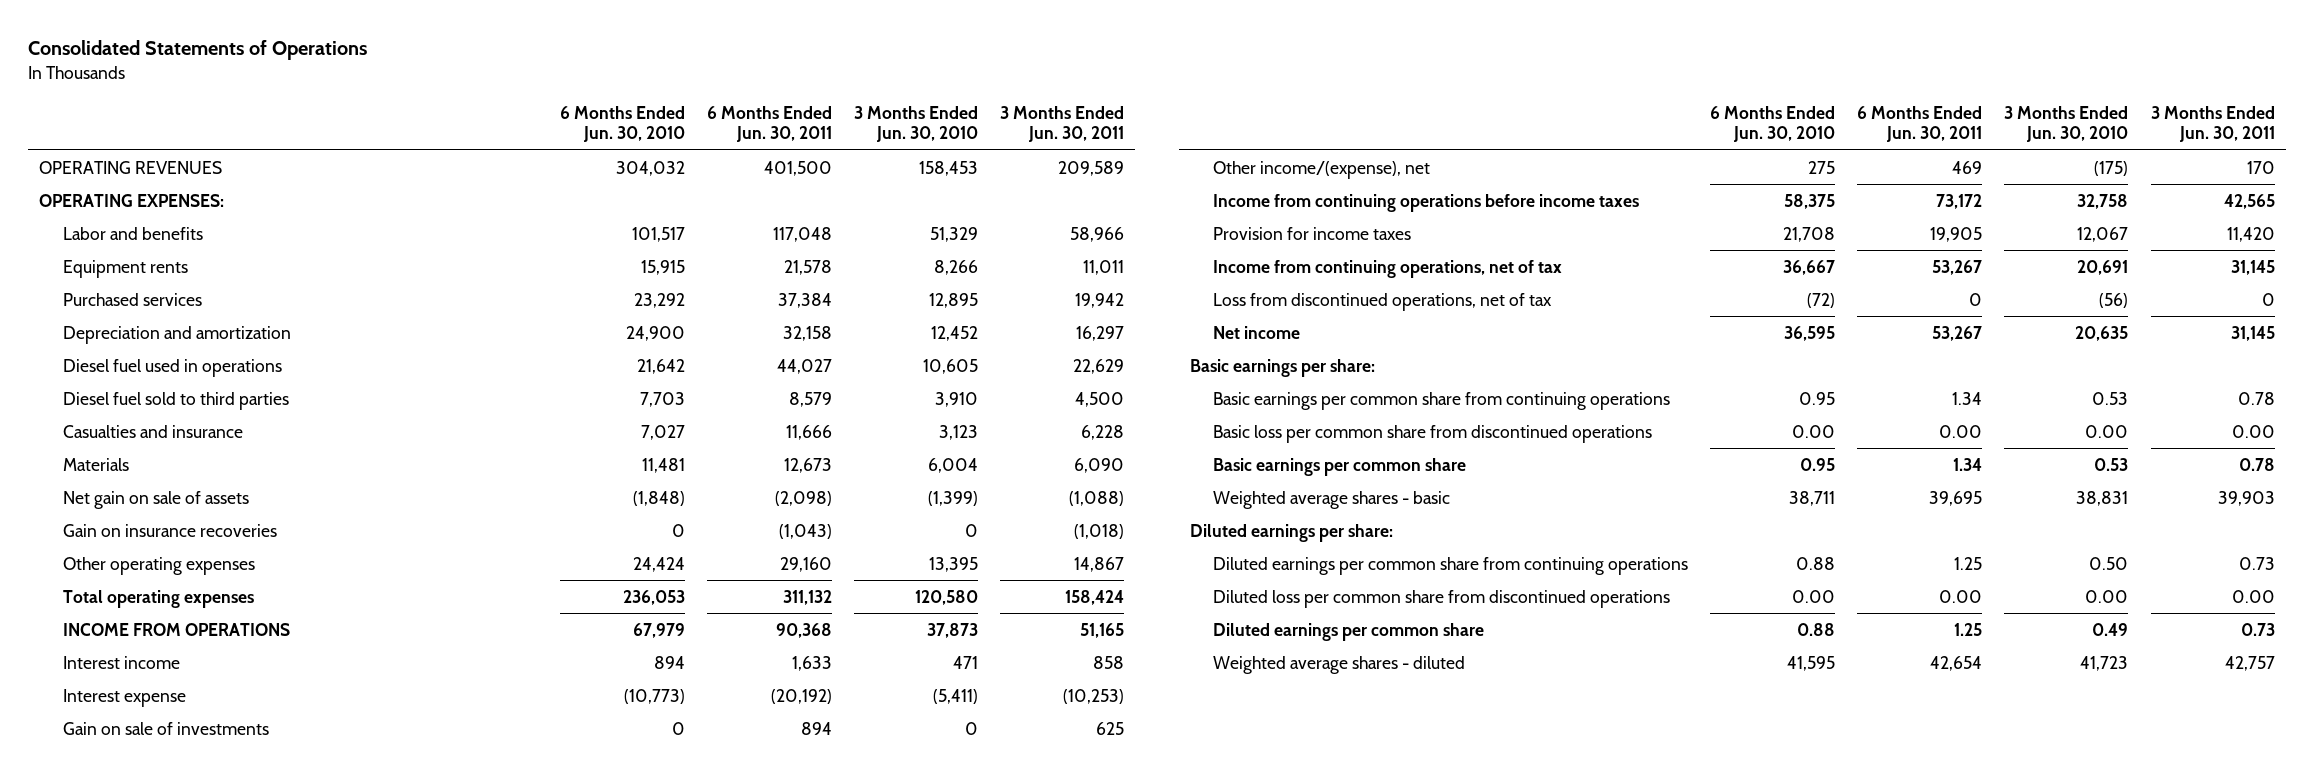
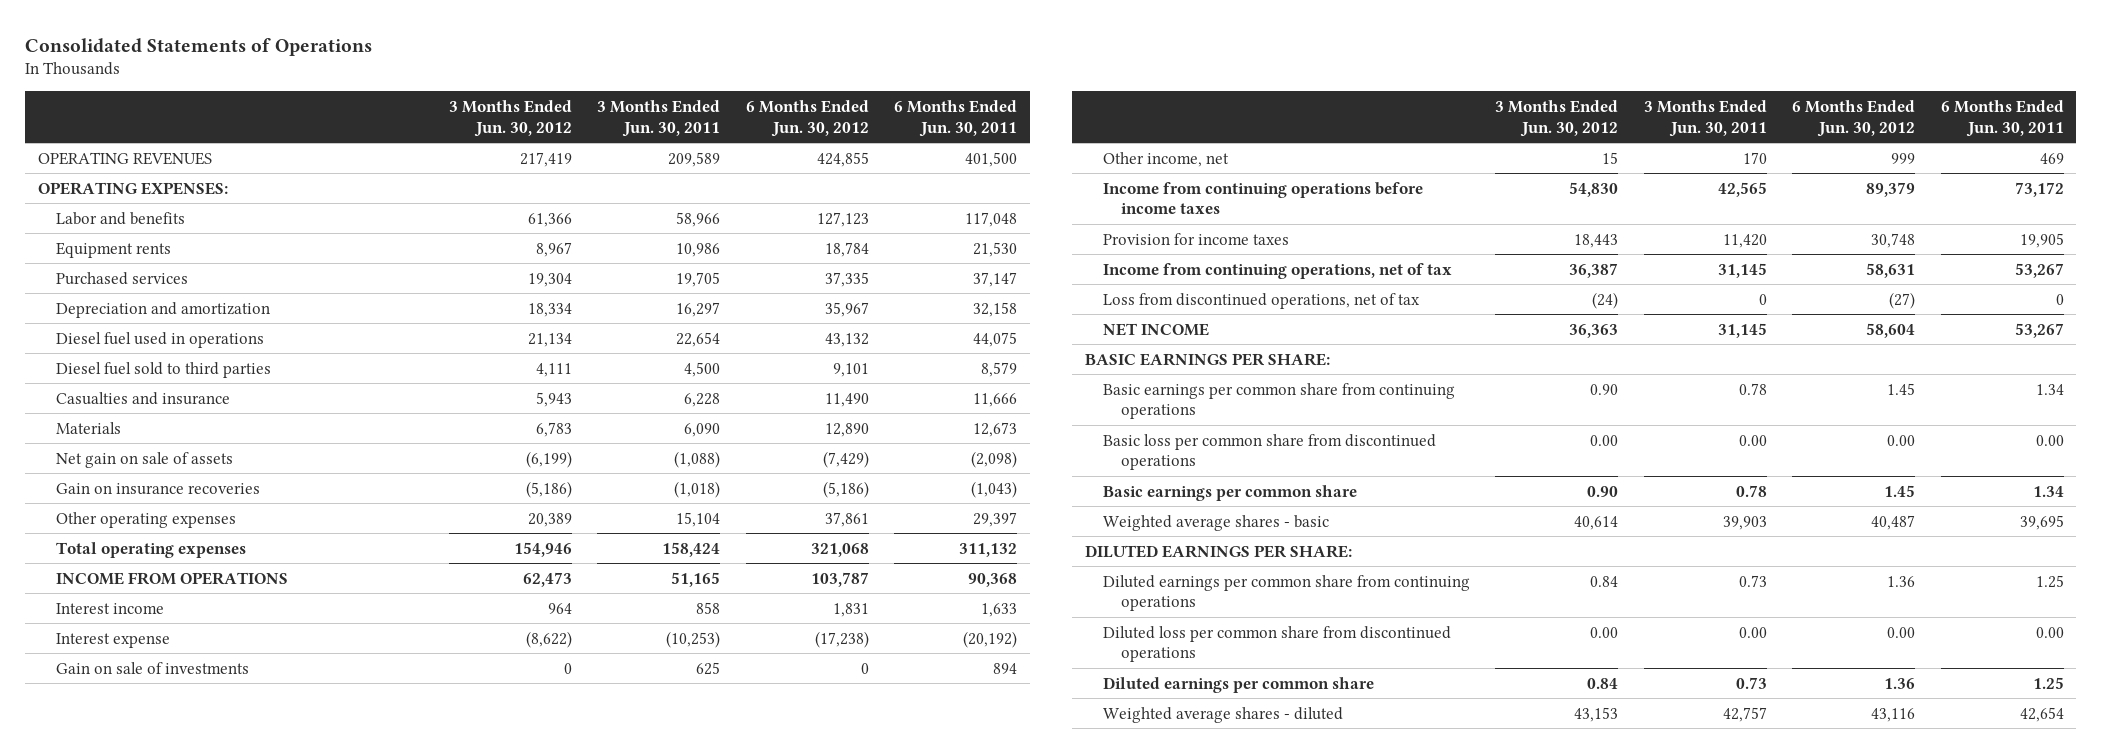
- | 6 Months Ended Jun. 30, 2010 | 6 Months Ended Jun. 30, 2011 | 3 Months Ended Jun. 30, 2010 | 3 Months Ended Jun. 30, 2011
+ | 3 Months Ended Jun. 30, 2012 | 3 Months Ended Jun. 30, 2011 | 6 Months Ended Jun. 30, 2012 | 6 Months Ended Jun. 30, 2011
- Equipment rents | 15,915 | 21,578 | 8,266 | 11,011
- Purchased services | 23,292 | 37,384 | 12,895 | 19,942
+ Equipment rents | 8,967 | 10,986 | 18,784 | 21,530
+ Purchased services | 19,304 | 19,705 | 37,335 | 37,147
- Diesel fuel used in operations | 21,642 | 44,027 | 10,605 | 22,629
+ Diesel fuel used in operations | 21,134 | 22,654 | 43,132 | 44,075
- Other operating expenses | 24,424 | 29,160 | 13,395 | 14,867
+ Other operating expenses | 20,389 | 15,104 | 37,861 | 29,397
- Other income/(expense), net | 275 | 469 | (175) | 170
+ Other income, net | 15 | 170 | 999 | 469
- Net income | 36,595 | 53,267 | 20,635 | 31,145
- Basic earnings per share:
+ NET INCOME | 36,363 | 31,145 | 58,604 | 53,267
+ BASIC EARNINGS PER SHARE:
- Diluted earnings per share:
+ DILUTED EARNINGS PER SHARE:

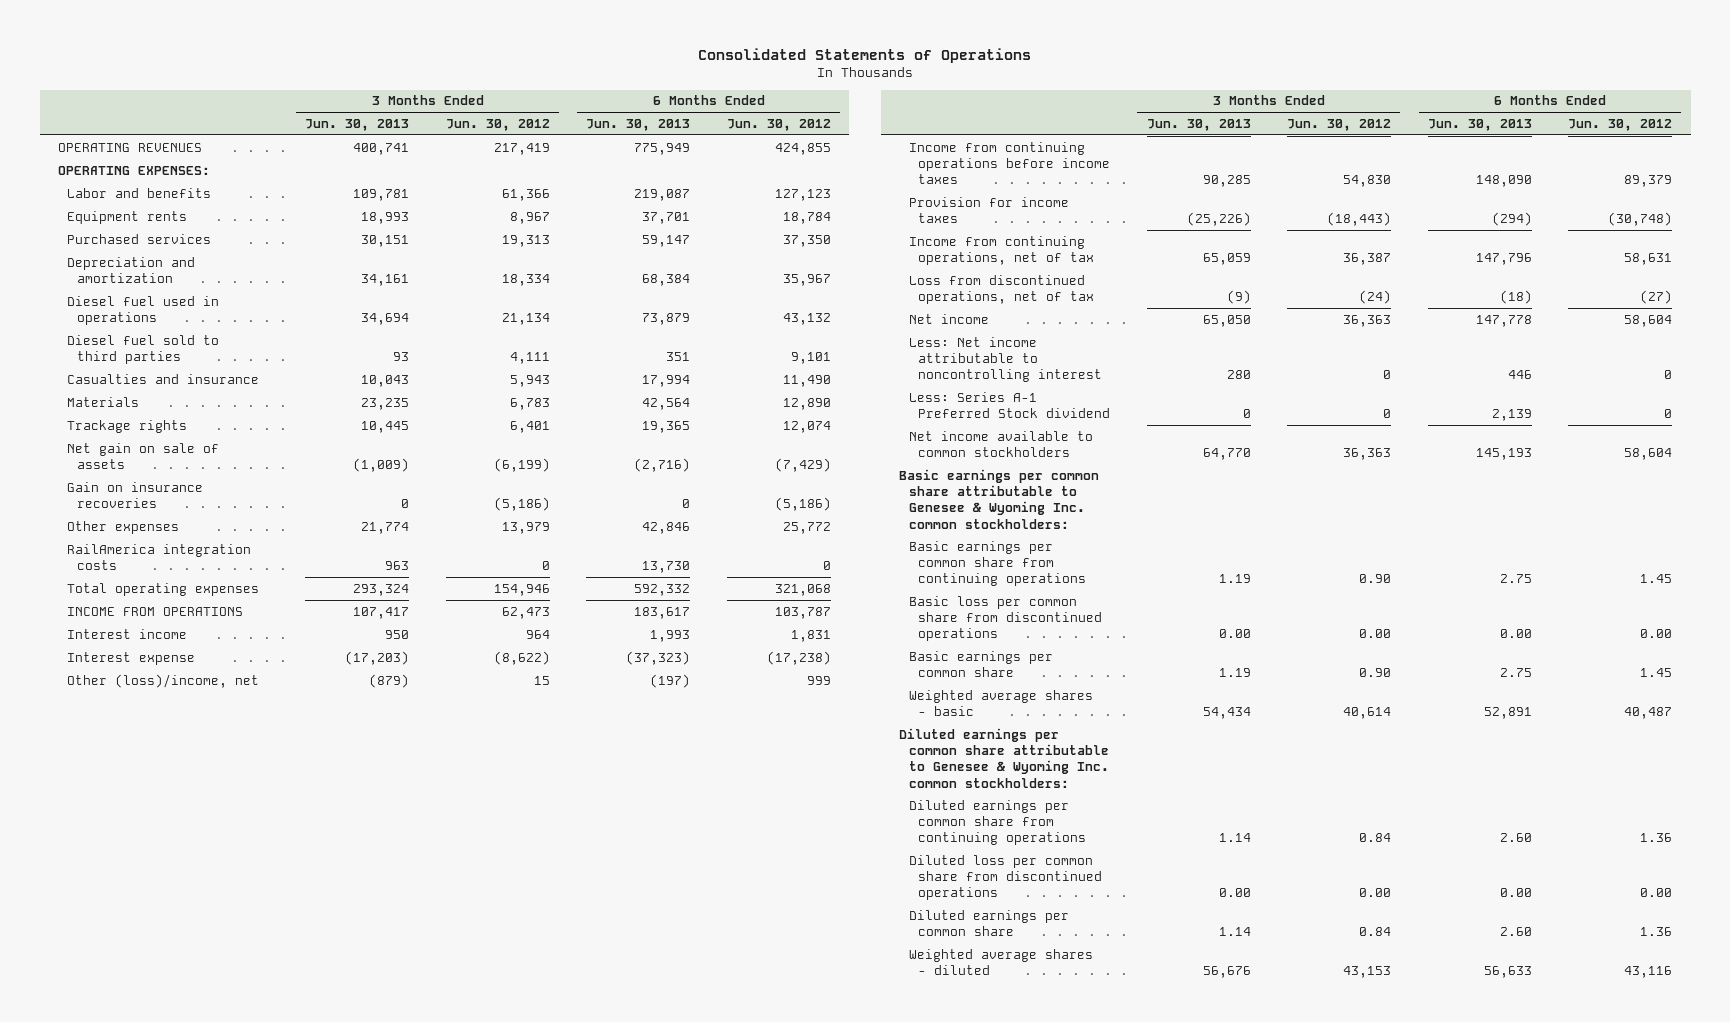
- | 3 Months Ended Jun. 30, 2012 | 3 Months Ended Jun. 30, 2011 | 6 Months Ended Jun. 30, 2012 | 6 Months Ended Jun. 30, 2011
+ | 3 Months Ended Jun. 30, 2013 | 3 Months Ended Jun. 30, 2012 | 6 Months Ended Jun. 30, 2013 | 6 Months Ended Jun. 30, 2012
- Purchased services | 19,304 | 19,705 | 37,335 | 37,147
+ Purchased services | 30,151 | 19,313 | 59,147 | 37,350
+ Trackage rights | 10,445 | 6,401 | 19,365 | 12,074
- Other operating expenses | 20,389 | 15,104 | 37,861 | 29,397
+ Other expenses | 21,774 | 13,979 | 42,846 | 25,772
+ RailAmerica integration costs | 963 | 0 | 13,730 | 0
- Gain on sale of investments | 0 | 625 | 0 | 894
- Other income, net | 15 | 170 | 999 | 469
+ Other (loss)/income, net | (879) | 15 | (197) | 999
- Provision for income taxes | 18,443 | 11,420 | 30,748 | 19,905
+ Provision for income taxes | (25,226) | (18,443) | (294) | (30,748)
- NET INCOME | 36,363 | 31,145 | 58,604 | 53,267
- BASIC EARNINGS PER SHARE:
+ Net income | 65,050 | 36,363 | 147,778 | 58,604
+ Less: Net income attributable to noncontrolling interest | 280 | 0 | 446 | 0
+ Less: Series A-1 Preferred Stock dividend | 0 | 0 | 2,139 | 0
+ Net income available to common stockholders | 64,770 | 36,363 | 145,193 | 58,604
+ Basic earnings per common share attributable to Genesee & Wyoming Inc. common stockholders:
- DILUTED EARNINGS PER SHARE:
+ Diluted earnings per common share attributable to Genesee & Wyoming Inc. common stockholders:

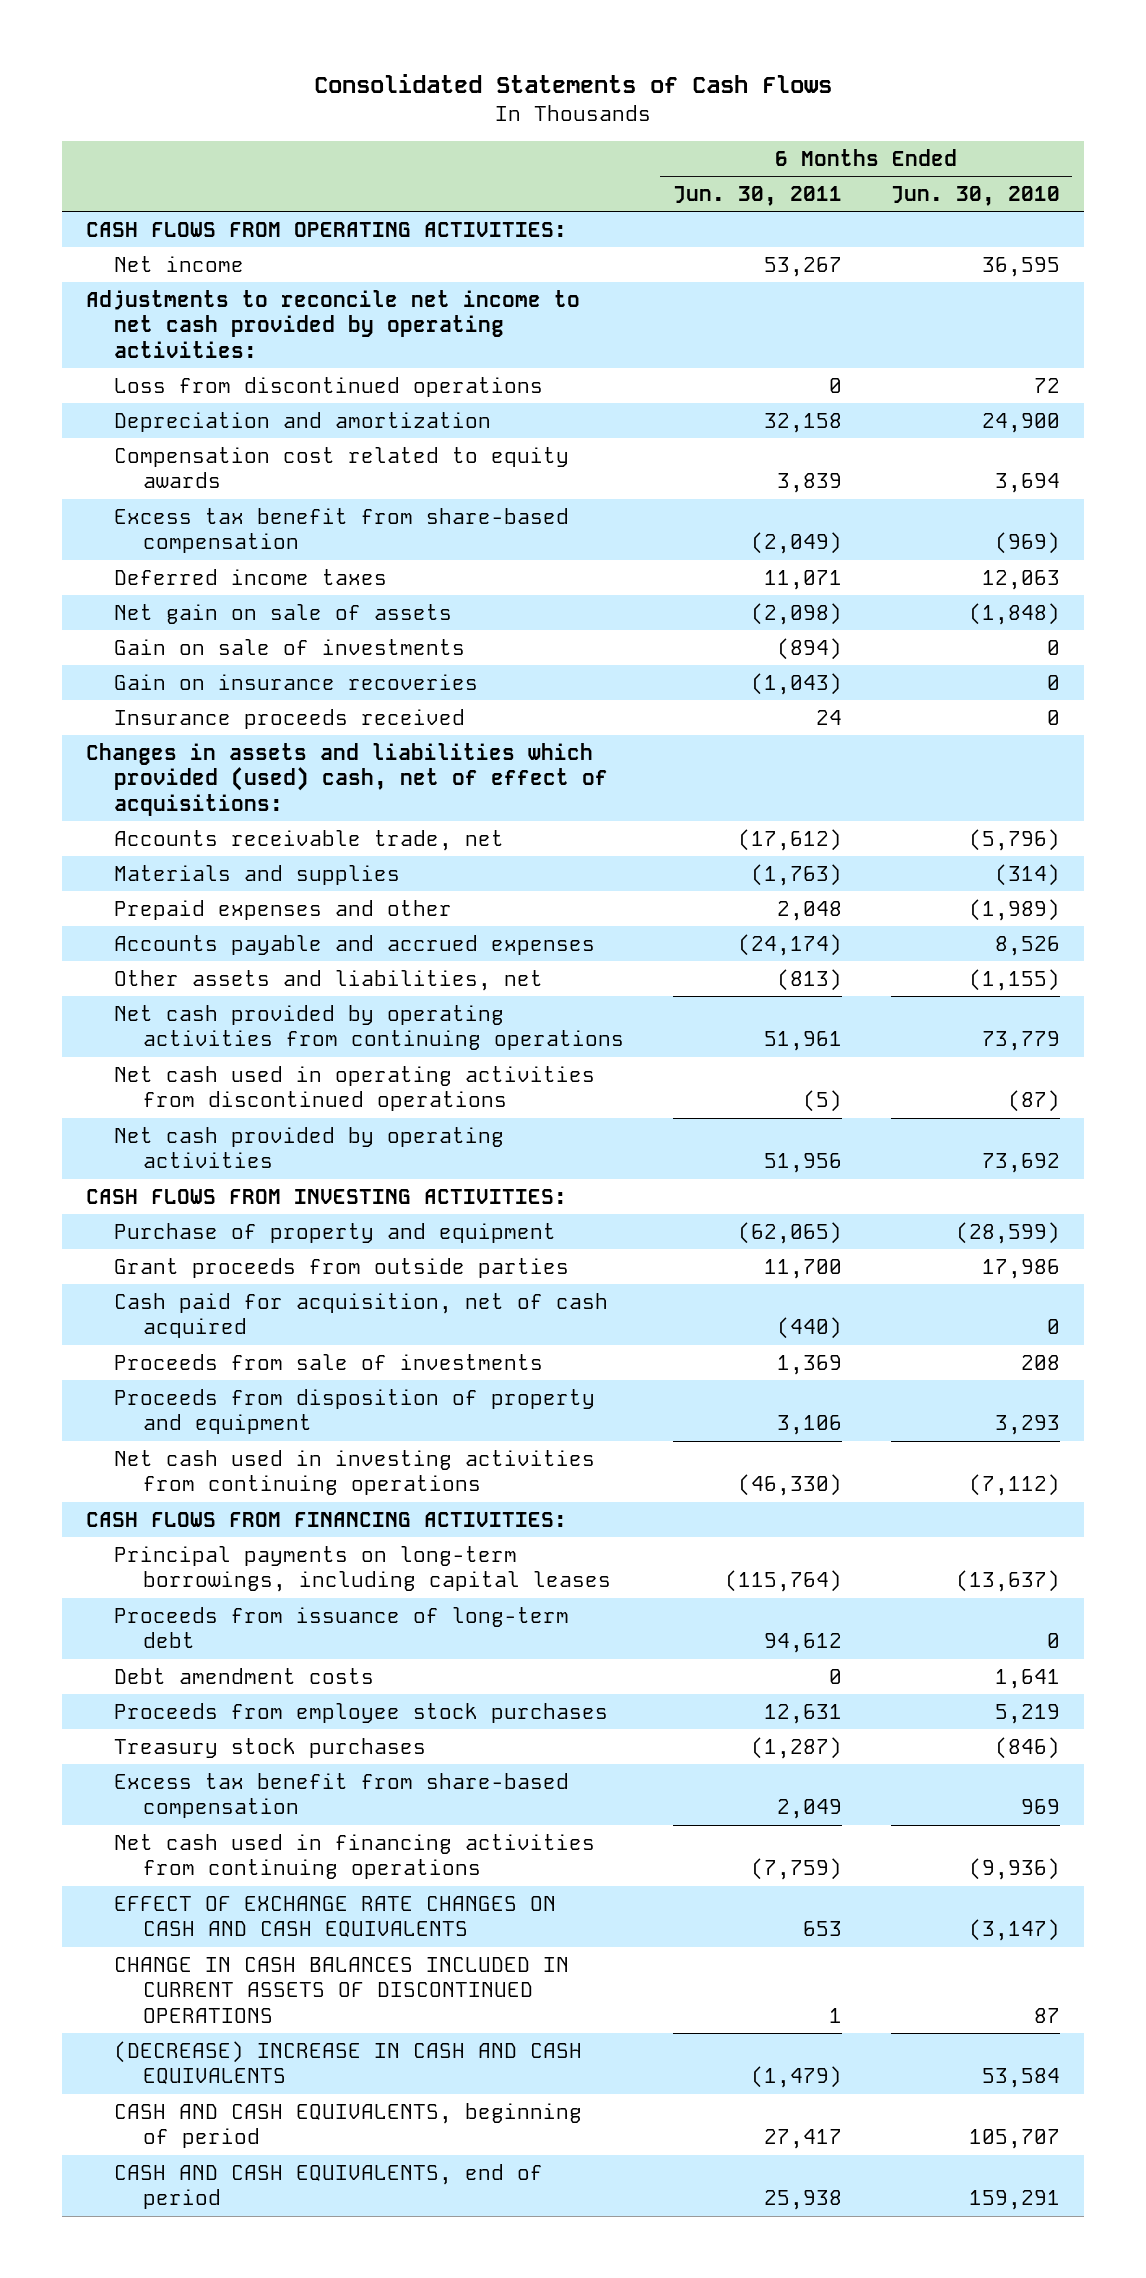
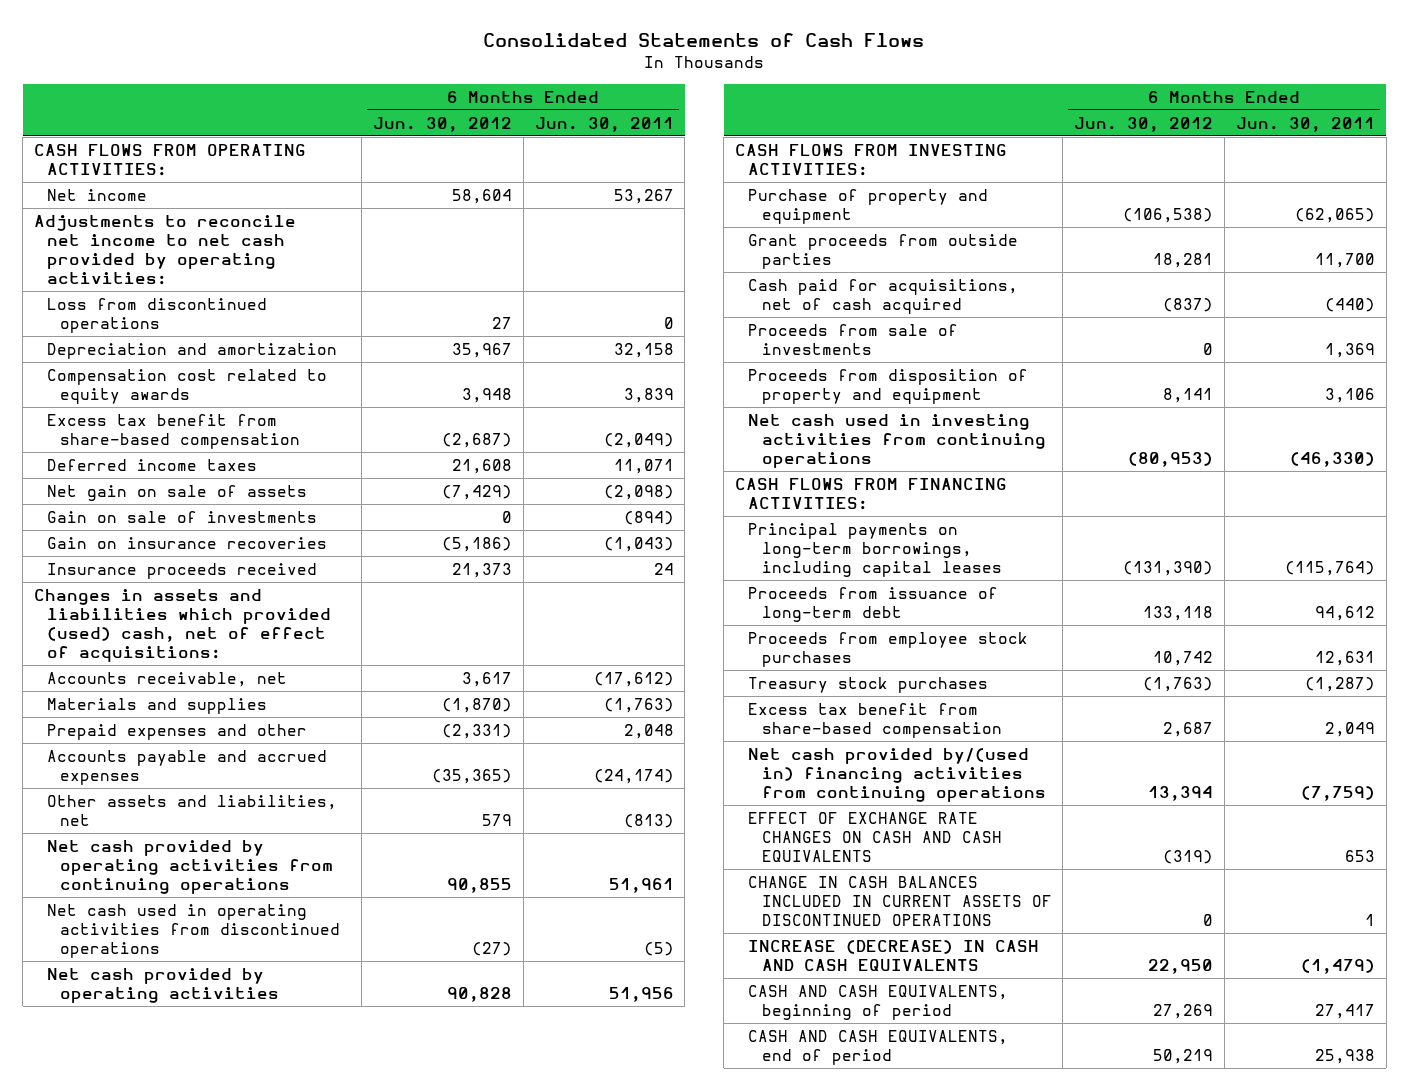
- | 6 Months Ended Jun. 30, 2011 | 6 Months Ended Jun. 30, 2010
+ | 6 Months Ended Jun. 30, 2012 | 6 Months Ended Jun. 30, 2011
- Accounts receivable trade, net | (17,612) | (5,796)
+ Accounts receivable, net | 3,617 | (17,612)
- Cash paid for acquisition, net of cash acquired | (440) | 0
+ Cash paid for acquisitions, net of cash acquired | (837) | (440)
- Debt amendment costs | 0 | 1,641
- Net cash used in financing activities from continuing operations | (7,759) | (9,936)
+ Net cash provided by/(used in) financing activities from continuing operations | 13,394 | (7,759)
- (DECREASE) INCREASE IN CASH AND CASH EQUIVALENTS | (1,479) | 53,584
+ INCREASE (DECREASE) IN CASH AND CASH EQUIVALENTS | 22,950 | (1,479)

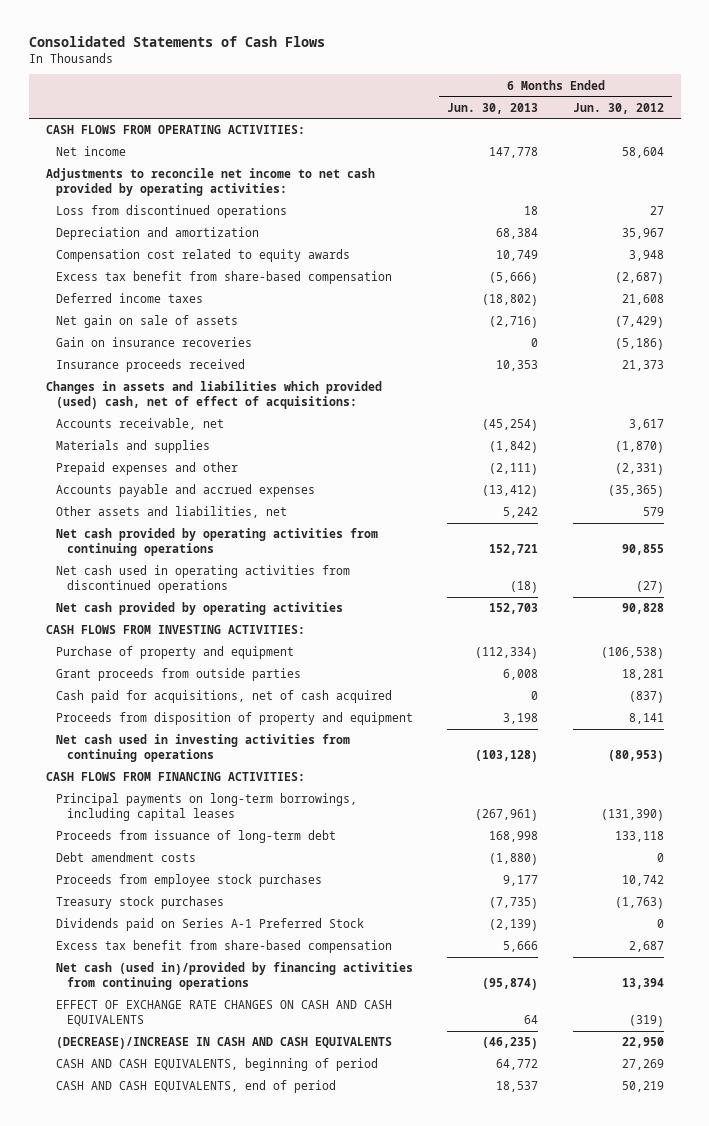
- | 6 Months Ended Jun. 30, 2012 | 6 Months Ended Jun. 30, 2011
+ | 6 Months Ended Jun. 30, 2013 | 6 Months Ended Jun. 30, 2012
- Gain on sale of investments | 0 | (894)
- Proceeds from sale of investments | 0 | 1,369
+ Debt amendment costs | (1,880) | 0
+ Dividends paid on Series A-1 Preferred Stock | (2,139) | 0
- Net cash provided by/(used in) financing activities from continuing operations | 13,394 | (7,759)
+ Net cash (used in)/provided by financing activities from continuing operations | (95,874) | 13,394
- CHANGE IN CASH BALANCES INCLUDED IN CURRENT ASSETS OF DISCONTINUED OPERATIONS | 0 | 1
- INCREASE (DECREASE) IN CASH AND CASH EQUIVALENTS | 22,950 | (1,479)
+ (DECREASE)/INCREASE IN CASH AND CASH EQUIVALENTS | (46,235) | 22,950

